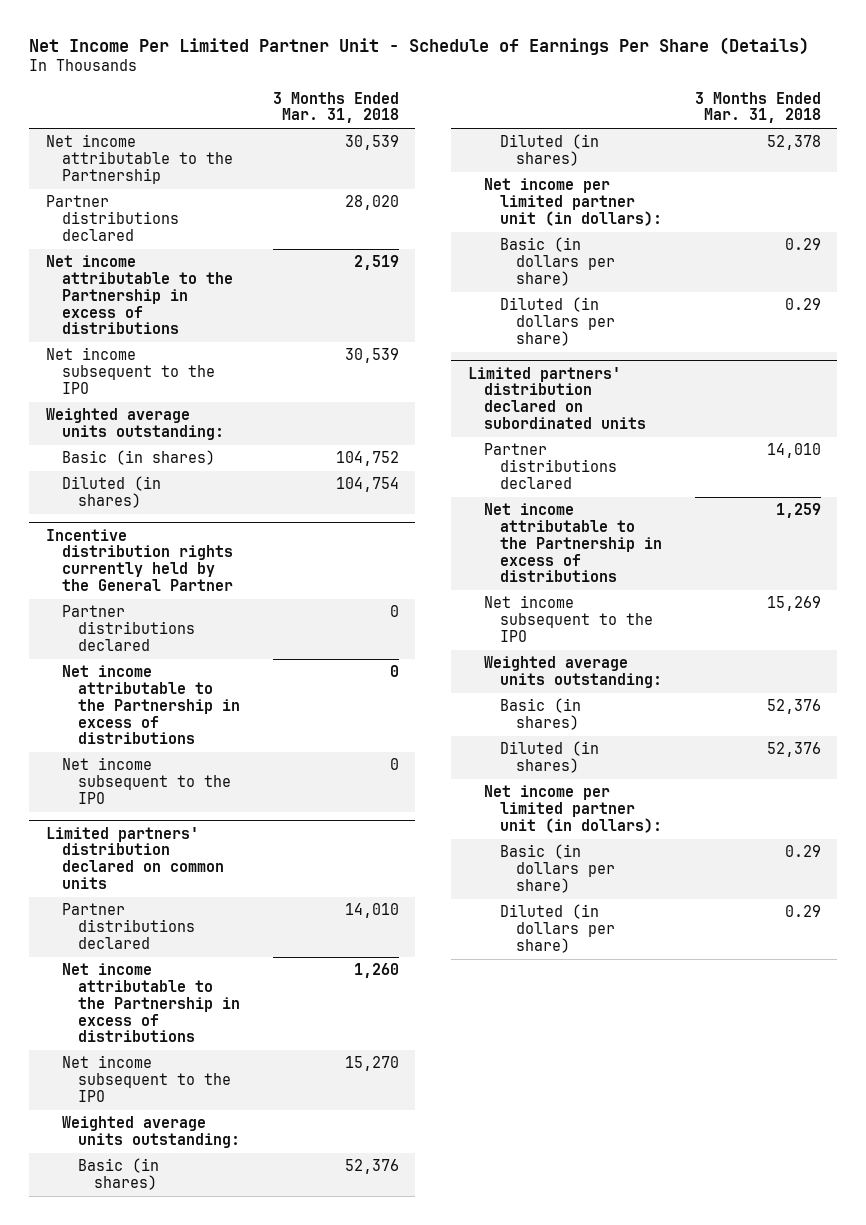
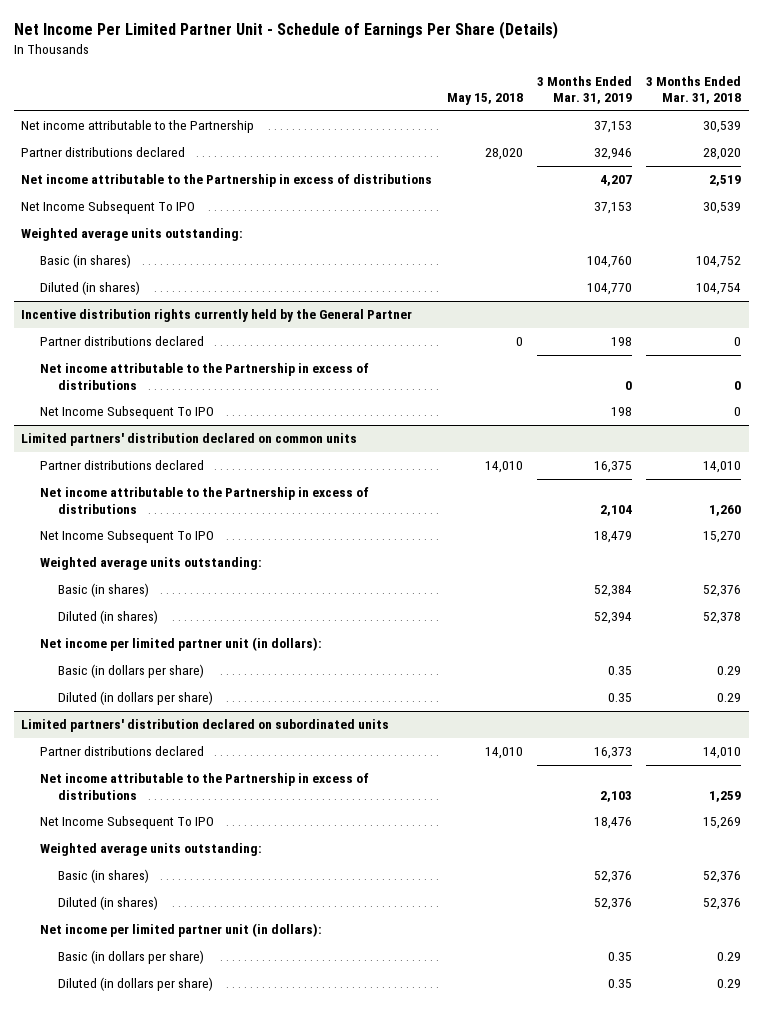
- | 3 Months Ended Mar. 31, 2018
+ | May 15, 2018 | 3 Months Ended Mar. 31, 2019 | 3 Months Ended Mar. 31, 2018
- Net income subsequent to the IPO | 30,539
+ Net Income Subsequent To IPO | | 37,153 | 30,539
@ Incentive distribution rights currently held by the General Partner
- Net income subsequent to the IPO | 0
+ Net Income Subsequent To IPO | | 198 | 0
@ Limited partners' distribution declared on common units
- Net income subsequent to the IPO | 15,270
+ Net Income Subsequent To IPO | | 18,479 | 15,270
@ Limited partners' distribution declared on subordinated units
- Net income subsequent to the IPO | 15,269
+ Net Income Subsequent To IPO | | 18,476 | 15,269

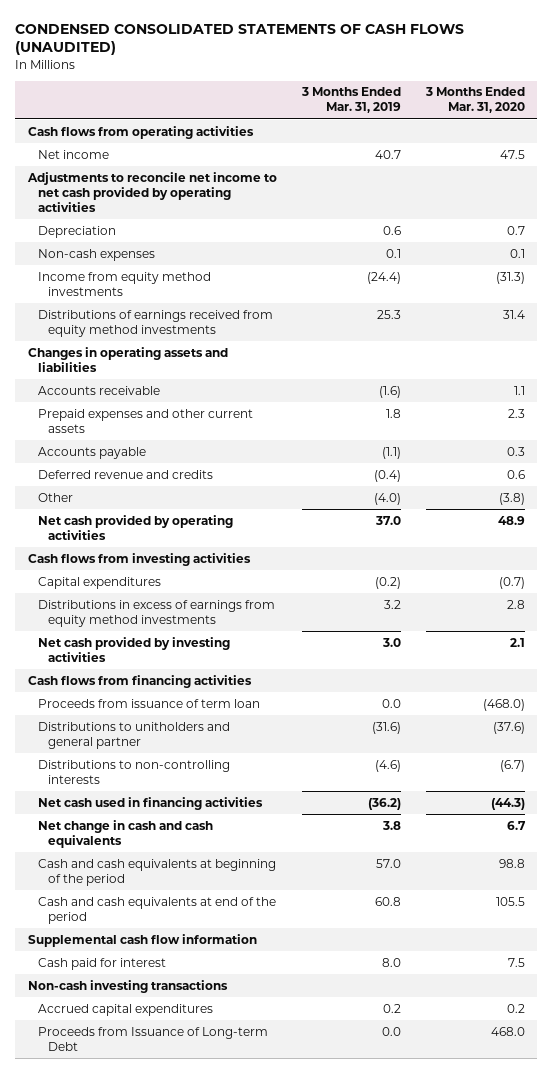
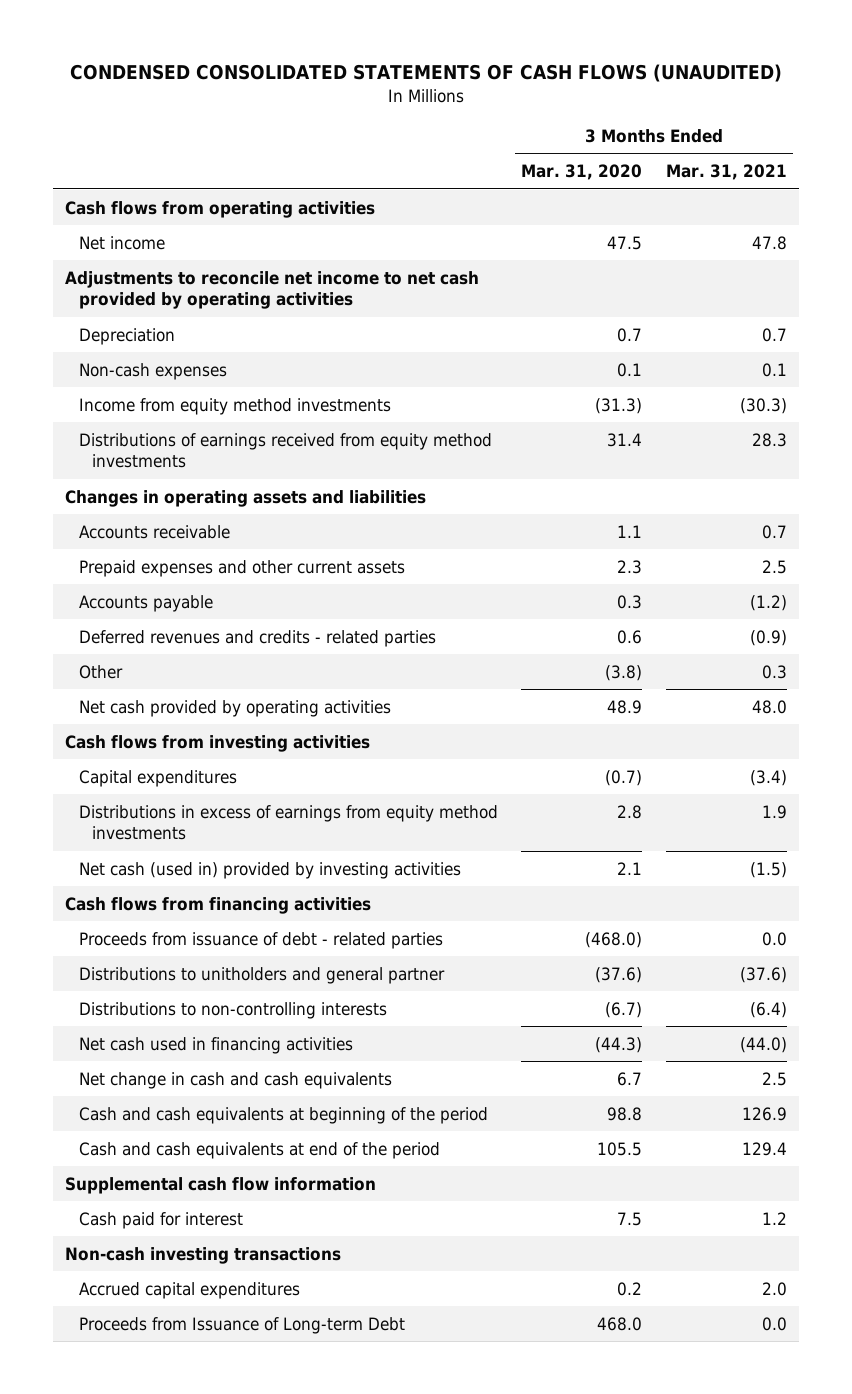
- | 3 Months Ended Mar. 31, 2019 | 3 Months Ended Mar. 31, 2020
+ | 3 Months Ended Mar. 31, 2020 | 3 Months Ended Mar. 31, 2021
- Deferred revenue and credits | (0.4) | 0.6
+ Deferred revenues and credits - related parties | 0.6 | (0.9)
- Net cash provided by investing activities | 3.0 | 2.1
+ Net cash (used in) provided by investing activities | 2.1 | (1.5)
- Proceeds from issuance of term loan | 0.0 | (468.0)
+ Proceeds from issuance of debt - related parties | (468.0) | 0.0

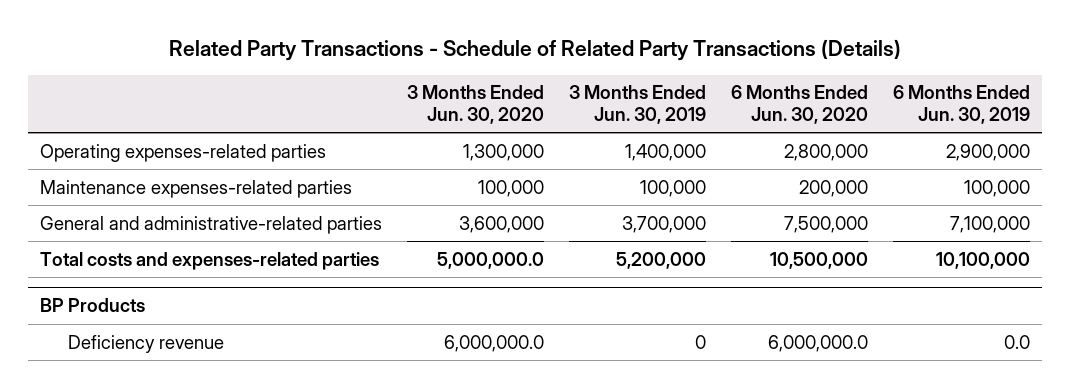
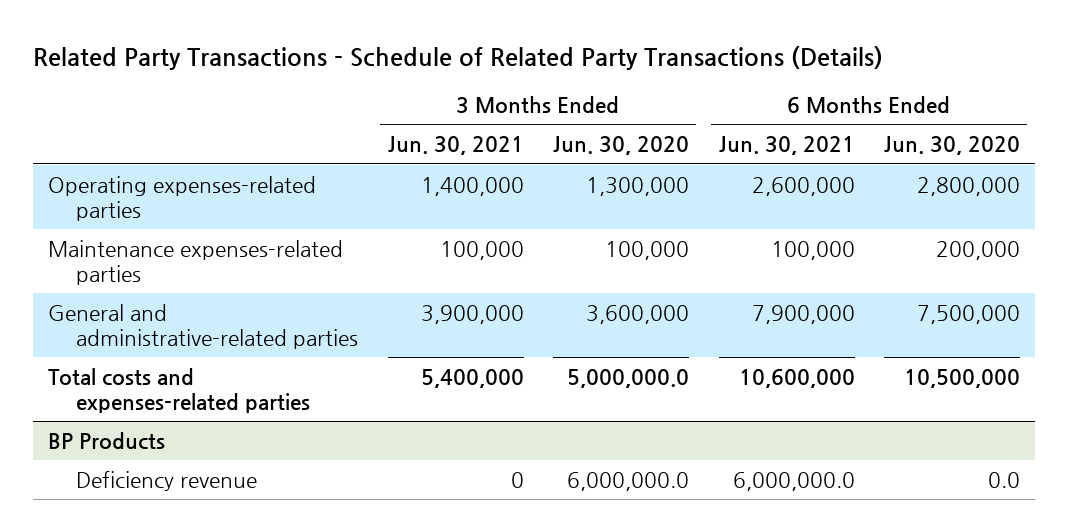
- | 3 Months Ended Jun. 30, 2020 | 3 Months Ended Jun. 30, 2019 | 6 Months Ended Jun. 30, 2020 | 6 Months Ended Jun. 30, 2019
+ | 3 Months Ended Jun. 30, 2021 | 3 Months Ended Jun. 30, 2020 | 6 Months Ended Jun. 30, 2021 | 6 Months Ended Jun. 30, 2020
@ BP Products
- Deficiency revenue | 6,000,000.0 | 0 | 6,000,000.0 | 0.0
+ Deficiency revenue | 0 | 6,000,000.0 | 6,000,000.0 | 0.0

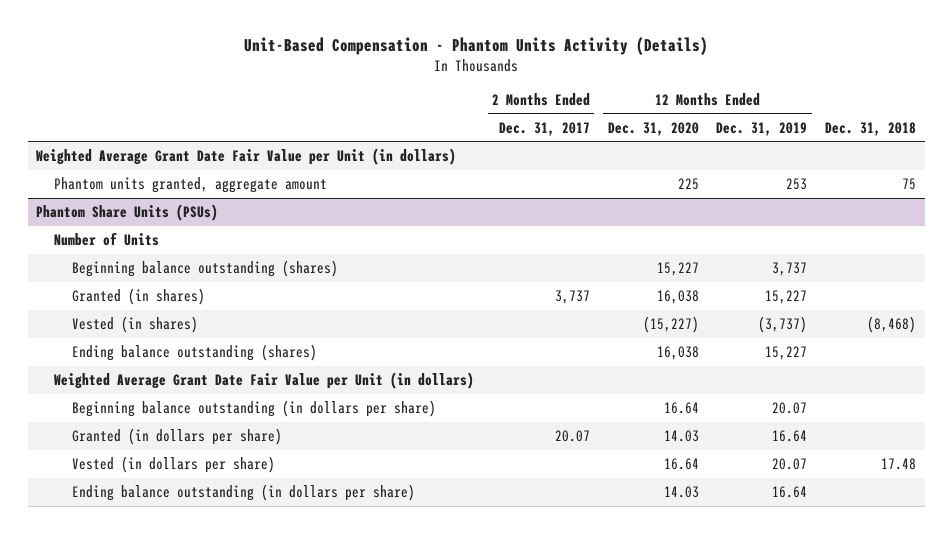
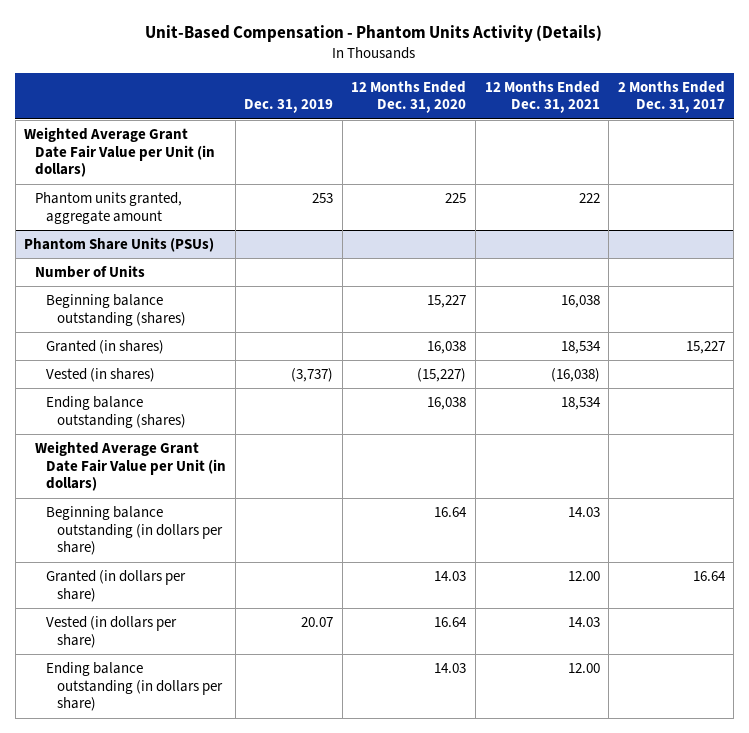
- | 2 Months Ended Dec. 31, 2017 | 12 Months Ended Dec. 31, 2020 | 12 Months Ended Dec. 31, 2019 | Dec. 31, 2018
+ | Dec. 31, 2019 | 12 Months Ended Dec. 31, 2020 | 12 Months Ended Dec. 31, 2021 | 2 Months Ended Dec. 31, 2017
@ Phantom Share Units (PSUs)
- Granted (in shares) | 3,737 | 16,038 | 15,227 |
+ Granted (in shares) | | 16,038 | 18,534 | 15,227
- Granted (in dollars per share) | 20.07 | 14.03 | 16.64 |
+ Granted (in dollars per share) | | 14.03 | 12.00 | 16.64

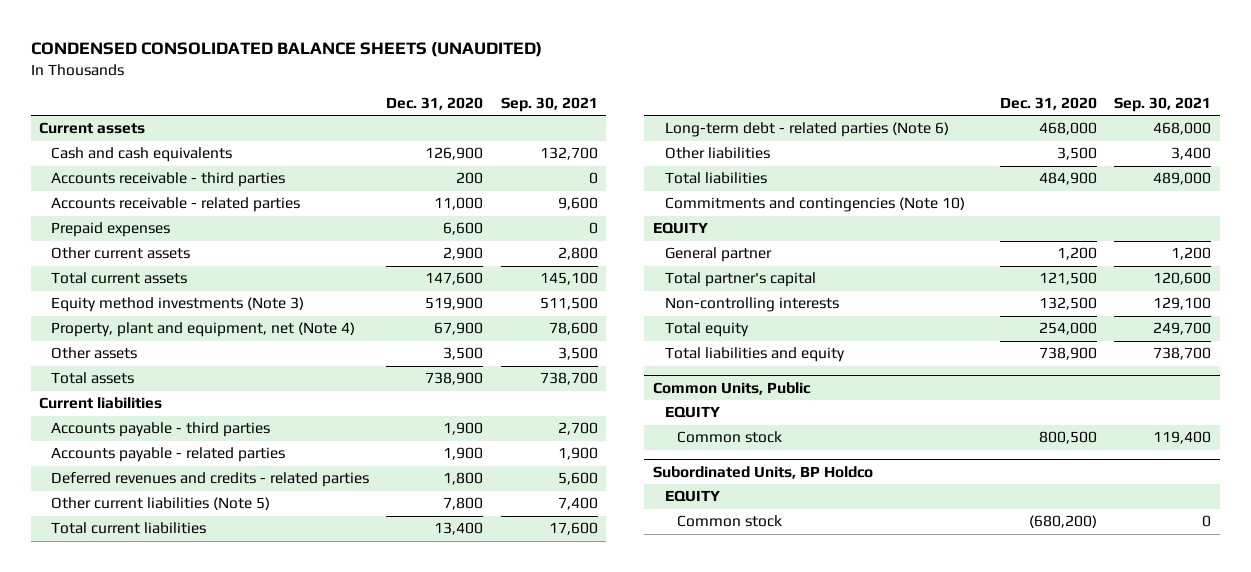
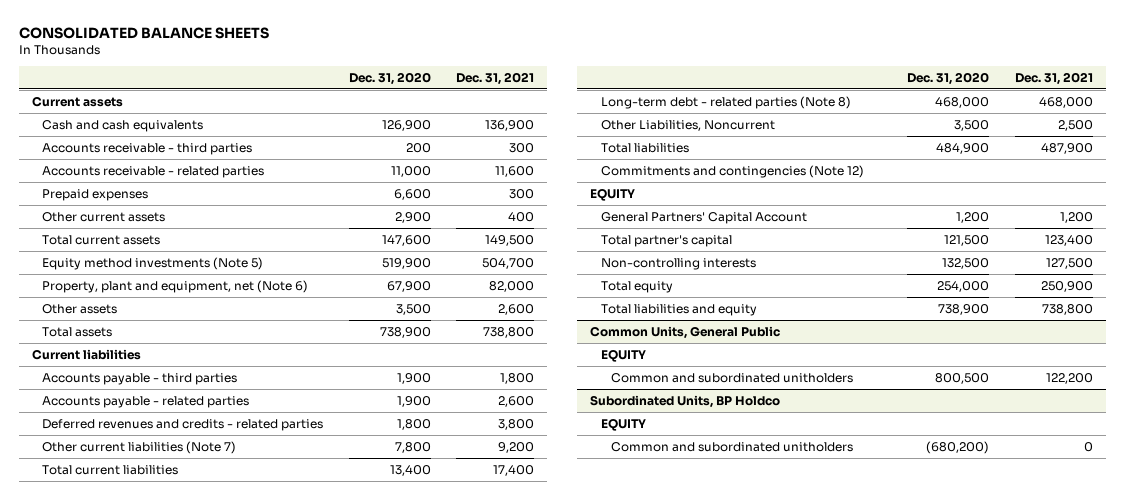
- CONDENSED CONSOLIDATED BALANCE SHEETS (UNAUDITED)
+ CONSOLIDATED BALANCE SHEETS
- | Dec. 31, 2020 | Sep. 30, 2021
+ | Dec. 31, 2020 | Dec. 31, 2021
- Equity method investments (Note 3) | 519,900 | 511,500
- Property, plant and equipment, net (Note 4) | 67,900 | 78,600
+ Equity method investments (Note 5) | 519,900 | 504,700
+ Property, plant and equipment, net (Note 6) | 67,900 | 82,000
- Other current liabilities (Note 5) | 7,800 | 7,400
+ Other current liabilities (Note 7) | 7,800 | 9,200
- Long-term debt - related parties (Note 6) | 468,000 | 468,000
- Other liabilities | 3,500 | 3,400
+ Long-term debt - related parties (Note 8) | 468,000 | 468,000
+ Other Liabilities, Noncurrent | 3,500 | 2,500
- Commitments and contingencies (Note 10)
+ Commitments and contingencies (Note 12)
- General partner | 1,200 | 1,200
+ General Partners' Capital Account | 1,200 | 1,200
- Common Units, Public
+ Common Units, General Public
- Common stock | 800,500 | 119,400
+ Common and subordinated unitholders | 800,500 | 122,200
@ Subordinated Units, BP Holdco
- Common stock | (680,200) | 0
+ Common and subordinated unitholders | (680,200) | 0

